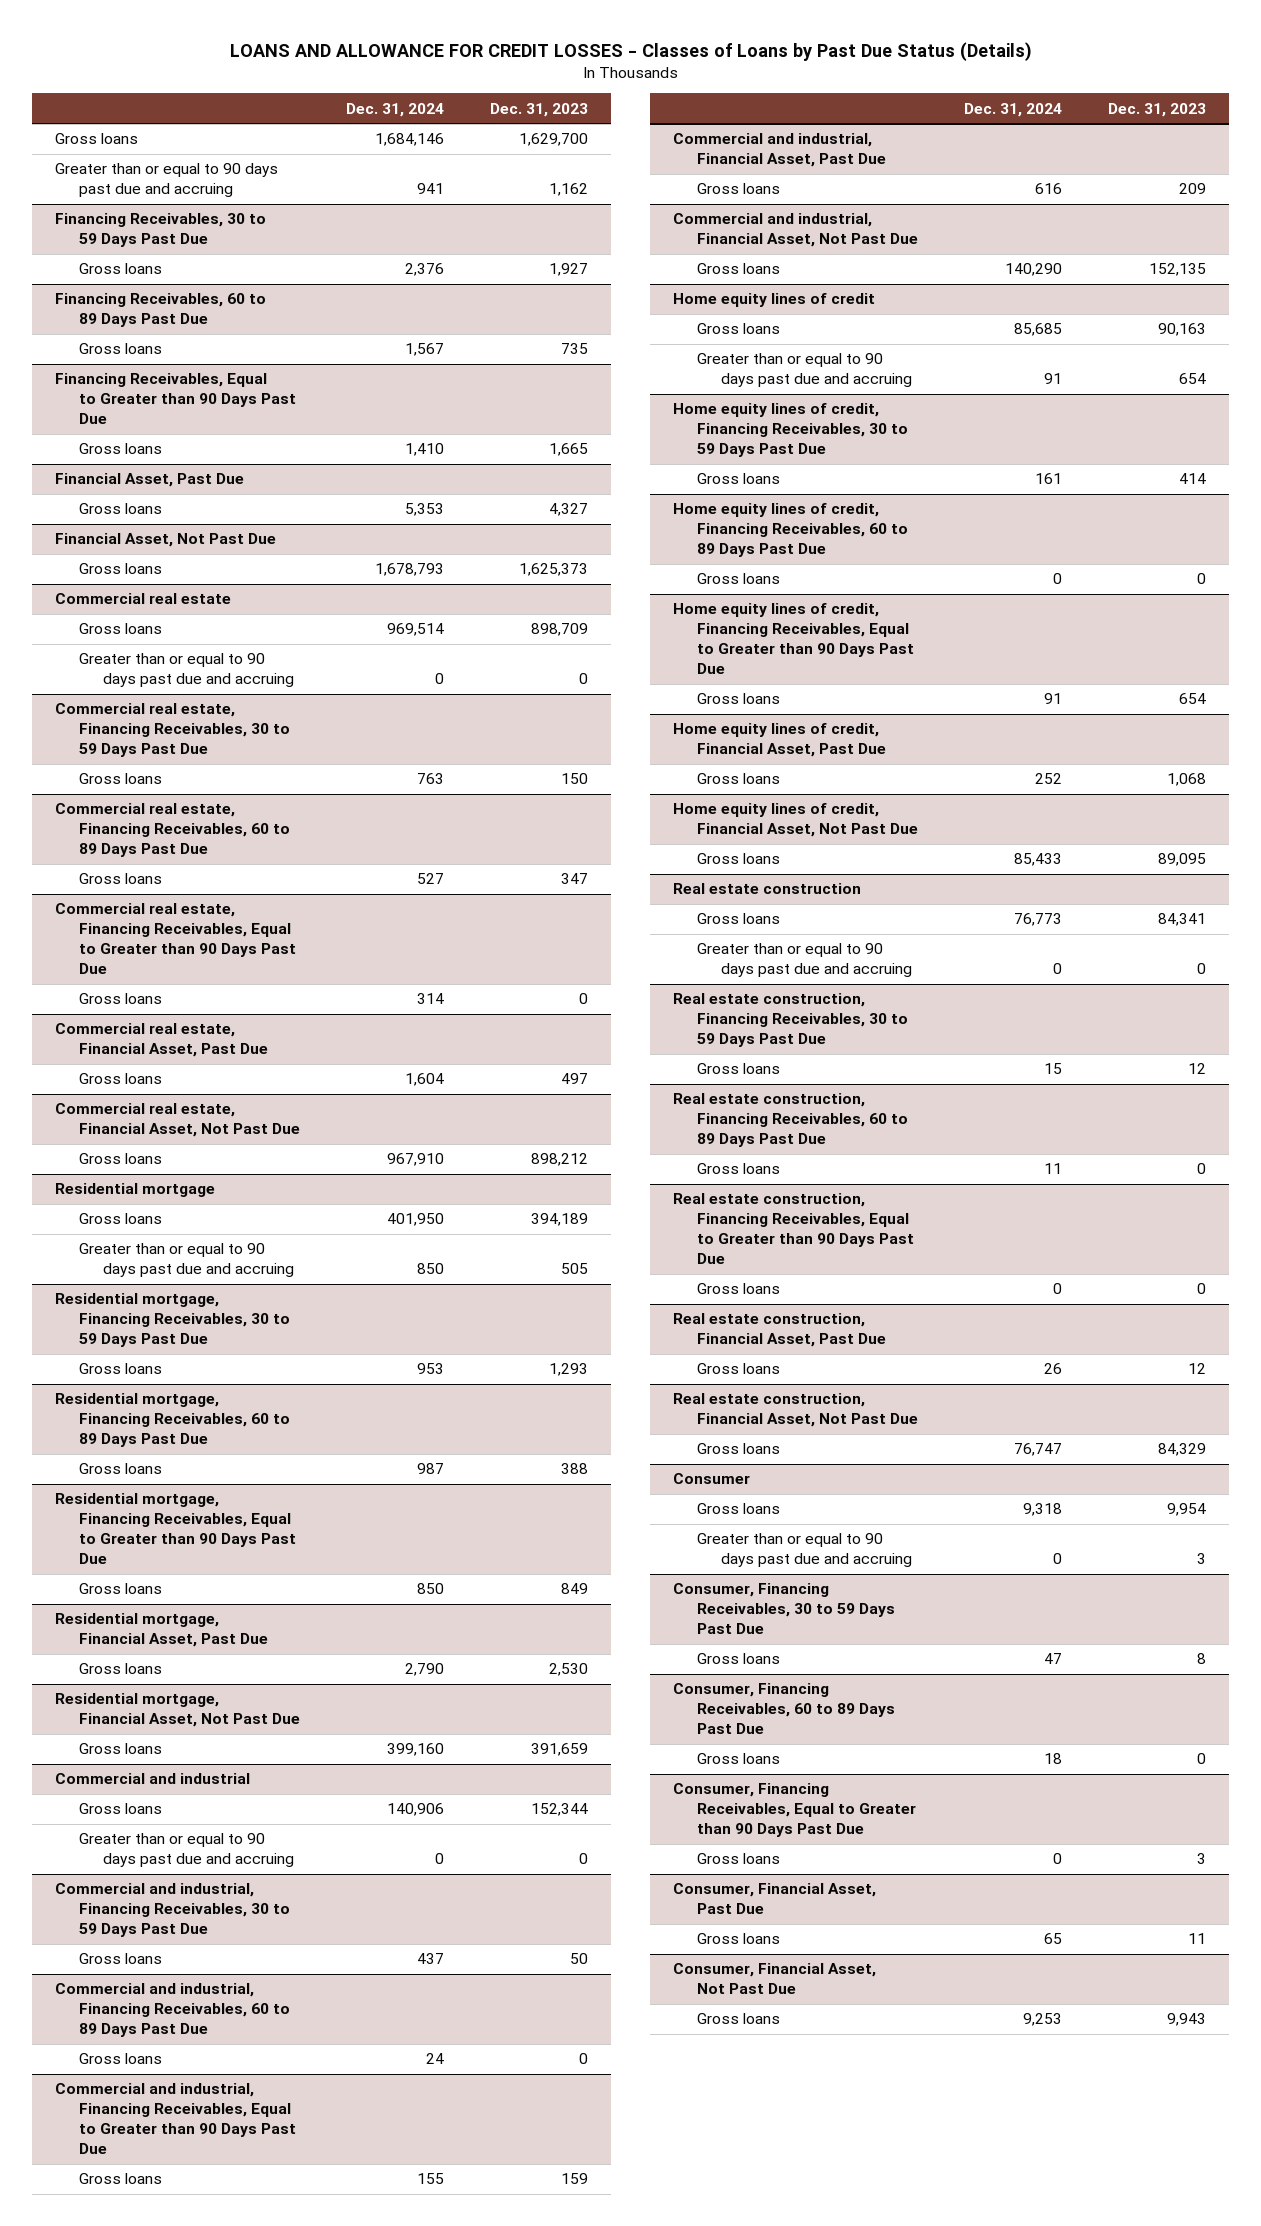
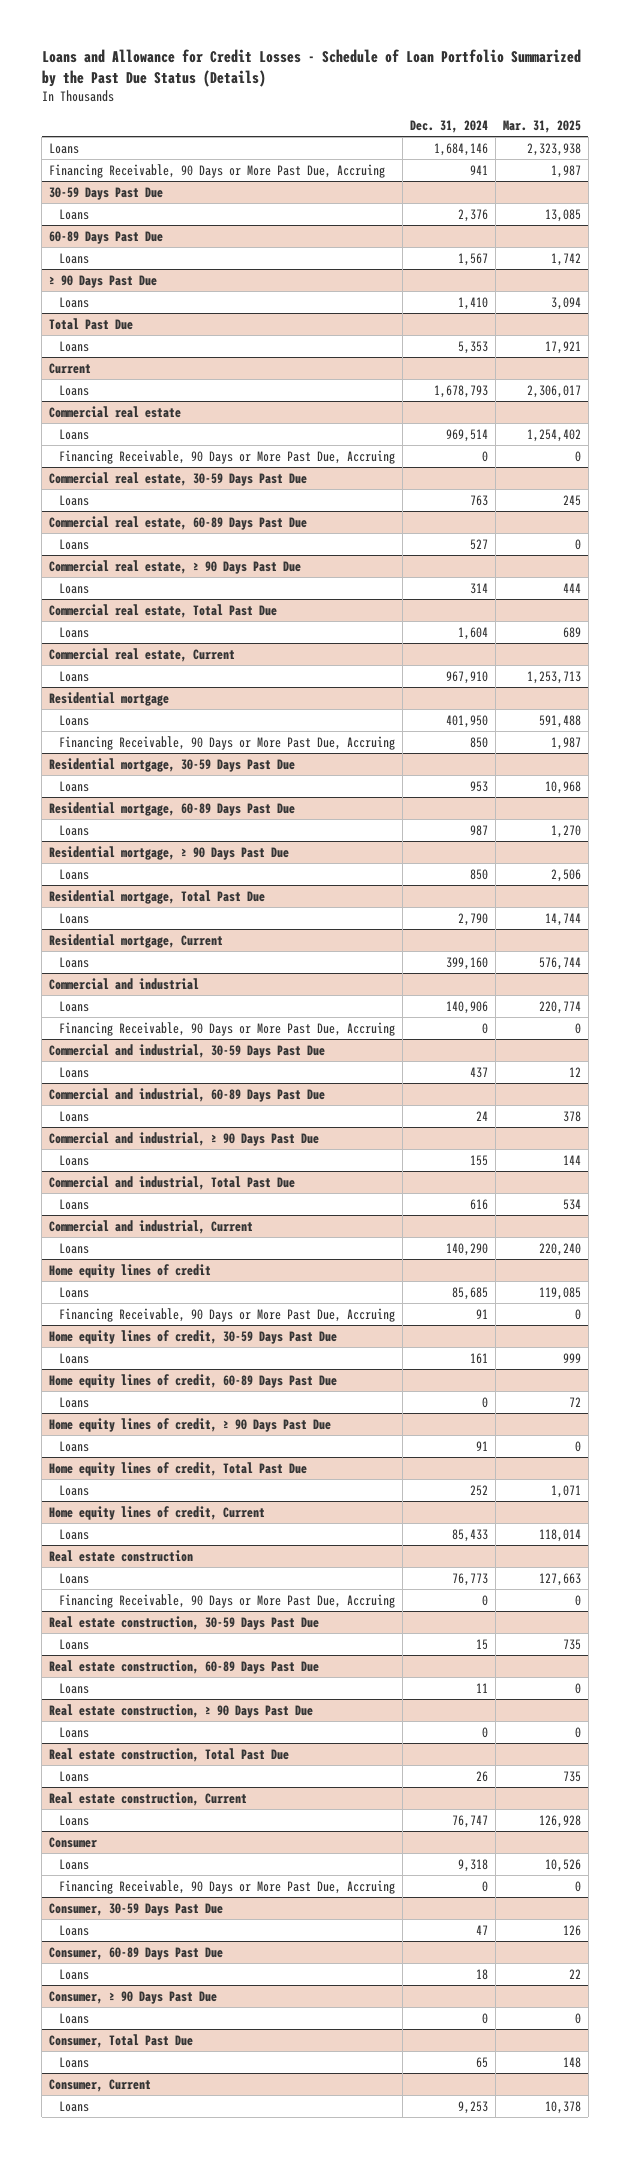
- LOANS AND ALLOWANCE FOR CREDIT LOSSES - Classes of Loans by Past Due Status (Details)
+ Loans and Allowance for Credit Losses - Schedule of Loan Portfolio Summarized by the Past Due Status (Details)
- | Dec. 31, 2024 | Dec. 31, 2023
+ | Dec. 31, 2024 | Mar. 31, 2025
- Gross loans | 1,684,146 | 1,629,700
- Greater than or equal to 90 days past due and accruing | 941 | 1,162
- Financing Receivables, 30 to 59 Days Past Due
- Gross loans | 2,376 | 1,927
- Financing Receivables, 60 to 89 Days Past Due
- Gross loans | 1,567 | 735
- Financing Receivables, Equal to Greater than 90 Days Past Due
- Gross loans | 1,410 | 1,665
- Financial Asset, Past Due
- Gross loans | 5,353 | 4,327
- Financial Asset, Not Past Due
- Gross loans | 1,678,793 | 1,625,373
+ Loans | 1,684,146 | 2,323,938
+ Financing Receivable, 90 Days or More Past Due, Accruing | 941 | 1,987
+ 30-59 Days Past Due
+ Loans | 2,376 | 13,085
+ 60-89 Days Past Due
+ Loans | 1,567 | 1,742
+ ≥ 90 Days Past Due
+ Loans | 1,410 | 3,094
+ Total Past Due
+ Loans | 5,353 | 17,921
+ Current
+ Loans | 1,678,793 | 2,306,017
@ Commercial real estate
- Gross loans | 969,514 | 898,709
- Greater than or equal to 90 days past due and accruing | 0 | 0
- Commercial real estate, Financing Receivables, 30 to 59 Days Past Due
- Gross loans | 763 | 150
- Commercial real estate, Financing Receivables, 60 to 89 Days Past Due
- Gross loans | 527 | 347
- Commercial real estate, Financing Receivables, Equal to Greater than 90 Days Past Due
- Gross loans | 314 | 0
- Commercial real estate, Financial Asset, Past Due
- Gross loans | 1,604 | 497
- Commercial real estate, Financial Asset, Not Past Due
- Gross loans | 967,910 | 898,212
@ Commercial real estate
+ Loans | 969,514 | 1,254,402
+ Financing Receivable, 90 Days or More Past Due, Accruing | 0 | 0
+ Commercial real estate, 30-59 Days Past Due
+ Loans | 763 | 245
+ Commercial real estate, 60-89 Days Past Due
+ Loans | 527 | 0
+ Commercial real estate, ≥ 90 Days Past Due
+ Loans | 314 | 444
+ Commercial real estate, Total Past Due
+ Loans | 1,604 | 689
+ Commercial real estate, Current
+ Loans | 967,910 | 1,253,713
@ Residential mortgage
- Gross loans | 401,950 | 394,189
- Greater than or equal to 90 days past due and accruing | 850 | 505
- Residential mortgage, Financing Receivables, 30 to 59 Days Past Due
- Gross loans | 953 | 1,293
- Residential mortgage, Financing Receivables, 60 to 89 Days Past Due
- Gross loans | 987 | 388
- Residential mortgage, Financing Receivables, Equal to Greater than 90 Days Past Due
- Gross loans | 850 | 849
- Residential mortgage, Financial Asset, Past Due
- Gross loans | 2,790 | 2,530
- Residential mortgage, Financial Asset, Not Past Due
- Gross loans | 399,160 | 391,659
@ Residential mortgage
+ Loans | 401,950 | 591,488
+ Financing Receivable, 90 Days or More Past Due, Accruing | 850 | 1,987
+ Residential mortgage, 30-59 Days Past Due
+ Loans | 953 | 10,968
+ Residential mortgage, 60-89 Days Past Due
+ Loans | 987 | 1,270
+ Residential mortgage, ≥ 90 Days Past Due
+ Loans | 850 | 2,506
+ Residential mortgage, Total Past Due
+ Loans | 2,790 | 14,744
+ Residential mortgage, Current
+ Loans | 399,160 | 576,744
@ Commercial and industrial
- Gross loans | 140,906 | 152,344
- Greater than or equal to 90 days past due and accruing | 0 | 0
- Commercial and industrial, Financing Receivables, 30 to 59 Days Past Due
- Gross loans | 437 | 50
- Commercial and industrial, Financing Receivables, 60 to 89 Days Past Due
- Gross loans | 24 | 0
- Commercial and industrial, Financing Receivables, Equal to Greater than 90 Days Past Due
- Gross loans | 155 | 159
- Commercial and industrial, Financial Asset, Past Due
- Gross loans | 616 | 209
- Commercial and industrial, Financial Asset, Not Past Due
- Gross loans | 140,290 | 152,135
@ Commercial and industrial
+ Loans | 140,906 | 220,774
+ Financing Receivable, 90 Days or More Past Due, Accruing | 0 | 0
+ Commercial and industrial, 30-59 Days Past Due
+ Loans | 437 | 12
+ Commercial and industrial, 60-89 Days Past Due
+ Loans | 24 | 378
+ Commercial and industrial, ≥ 90 Days Past Due
+ Loans | 155 | 144
+ Commercial and industrial, Total Past Due
+ Loans | 616 | 534
+ Commercial and industrial, Current
+ Loans | 140,290 | 220,240
@ Home equity lines of credit
- Gross loans | 85,685 | 90,163
- Greater than or equal to 90 days past due and accruing | 91 | 654
- Home equity lines of credit, Financing Receivables, 30 to 59 Days Past Due
- Gross loans | 161 | 414
- Home equity lines of credit, Financing Receivables, 60 to 89 Days Past Due
- Gross loans | 0 | 0
- Home equity lines of credit, Financing Receivables, Equal to Greater than 90 Days Past Due
- Gross loans | 91 | 654
- Home equity lines of credit, Financial Asset, Past Due
- Gross loans | 252 | 1,068
- Home equity lines of credit, Financial Asset, Not Past Due
- Gross loans | 85,433 | 89,095
@ Home equity lines of credit
+ Loans | 85,685 | 119,085
+ Financing Receivable, 90 Days or More Past Due, Accruing | 91 | 0
+ Home equity lines of credit, 30-59 Days Past Due
+ Loans | 161 | 999
+ Home equity lines of credit, 60-89 Days Past Due
+ Loans | 0 | 72
+ Home equity lines of credit, ≥ 90 Days Past Due
+ Loans | 91 | 0
+ Home equity lines of credit, Total Past Due
+ Loans | 252 | 1,071
+ Home equity lines of credit, Current
+ Loans | 85,433 | 118,014
@ Real estate construction
- Gross loans | 76,773 | 84,341
- Greater than or equal to 90 days past due and accruing | 0 | 0
- Real estate construction, Financing Receivables, 30 to 59 Days Past Due
- Gross loans | 15 | 12
- Real estate construction, Financing Receivables, 60 to 89 Days Past Due
- Gross loans | 11 | 0
- Real estate construction, Financing Receivables, Equal to Greater than 90 Days Past Due
- Gross loans | 0 | 0
- Real estate construction, Financial Asset, Past Due
- Gross loans | 26 | 12
- Real estate construction, Financial Asset, Not Past Due
- Gross loans | 76,747 | 84,329
@ Real estate construction
+ Loans | 76,773 | 127,663
+ Financing Receivable, 90 Days or More Past Due, Accruing | 0 | 0
+ Real estate construction, 30-59 Days Past Due
+ Loans | 15 | 735
+ Real estate construction, 60-89 Days Past Due
+ Loans | 11 | 0
+ Real estate construction, ≥ 90 Days Past Due
+ Loans | 0 | 0
+ Real estate construction, Total Past Due
+ Loans | 26 | 735
+ Real estate construction, Current
+ Loans | 76,747 | 126,928
@ Consumer
- Gross loans | 9,318 | 9,954
- Greater than or equal to 90 days past due and accruing | 0 | 3
- Consumer, Financing Receivables, 30 to 59 Days Past Due
- Gross loans | 47 | 8
- Consumer, Financing Receivables, 60 to 89 Days Past Due
- Gross loans | 18 | 0
- Consumer, Financing Receivables, Equal to Greater than 90 Days Past Due
- Gross loans | 0 | 3
- Consumer, Financial Asset, Past Due
- Gross loans | 65 | 11
- Consumer, Financial Asset, Not Past Due
- Gross loans | 9,253 | 9,943
@ Consumer
+ Loans | 9,318 | 10,526
+ Financing Receivable, 90 Days or More Past Due, Accruing | 0 | 0
+ Consumer, 30-59 Days Past Due
+ Loans | 47 | 126
+ Consumer, 60-89 Days Past Due
+ Loans | 18 | 22
+ Consumer, ≥ 90 Days Past Due
+ Loans | 0 | 0
+ Consumer, Total Past Due
+ Loans | 65 | 148
+ Consumer, Current
+ Loans | 9,253 | 10,378

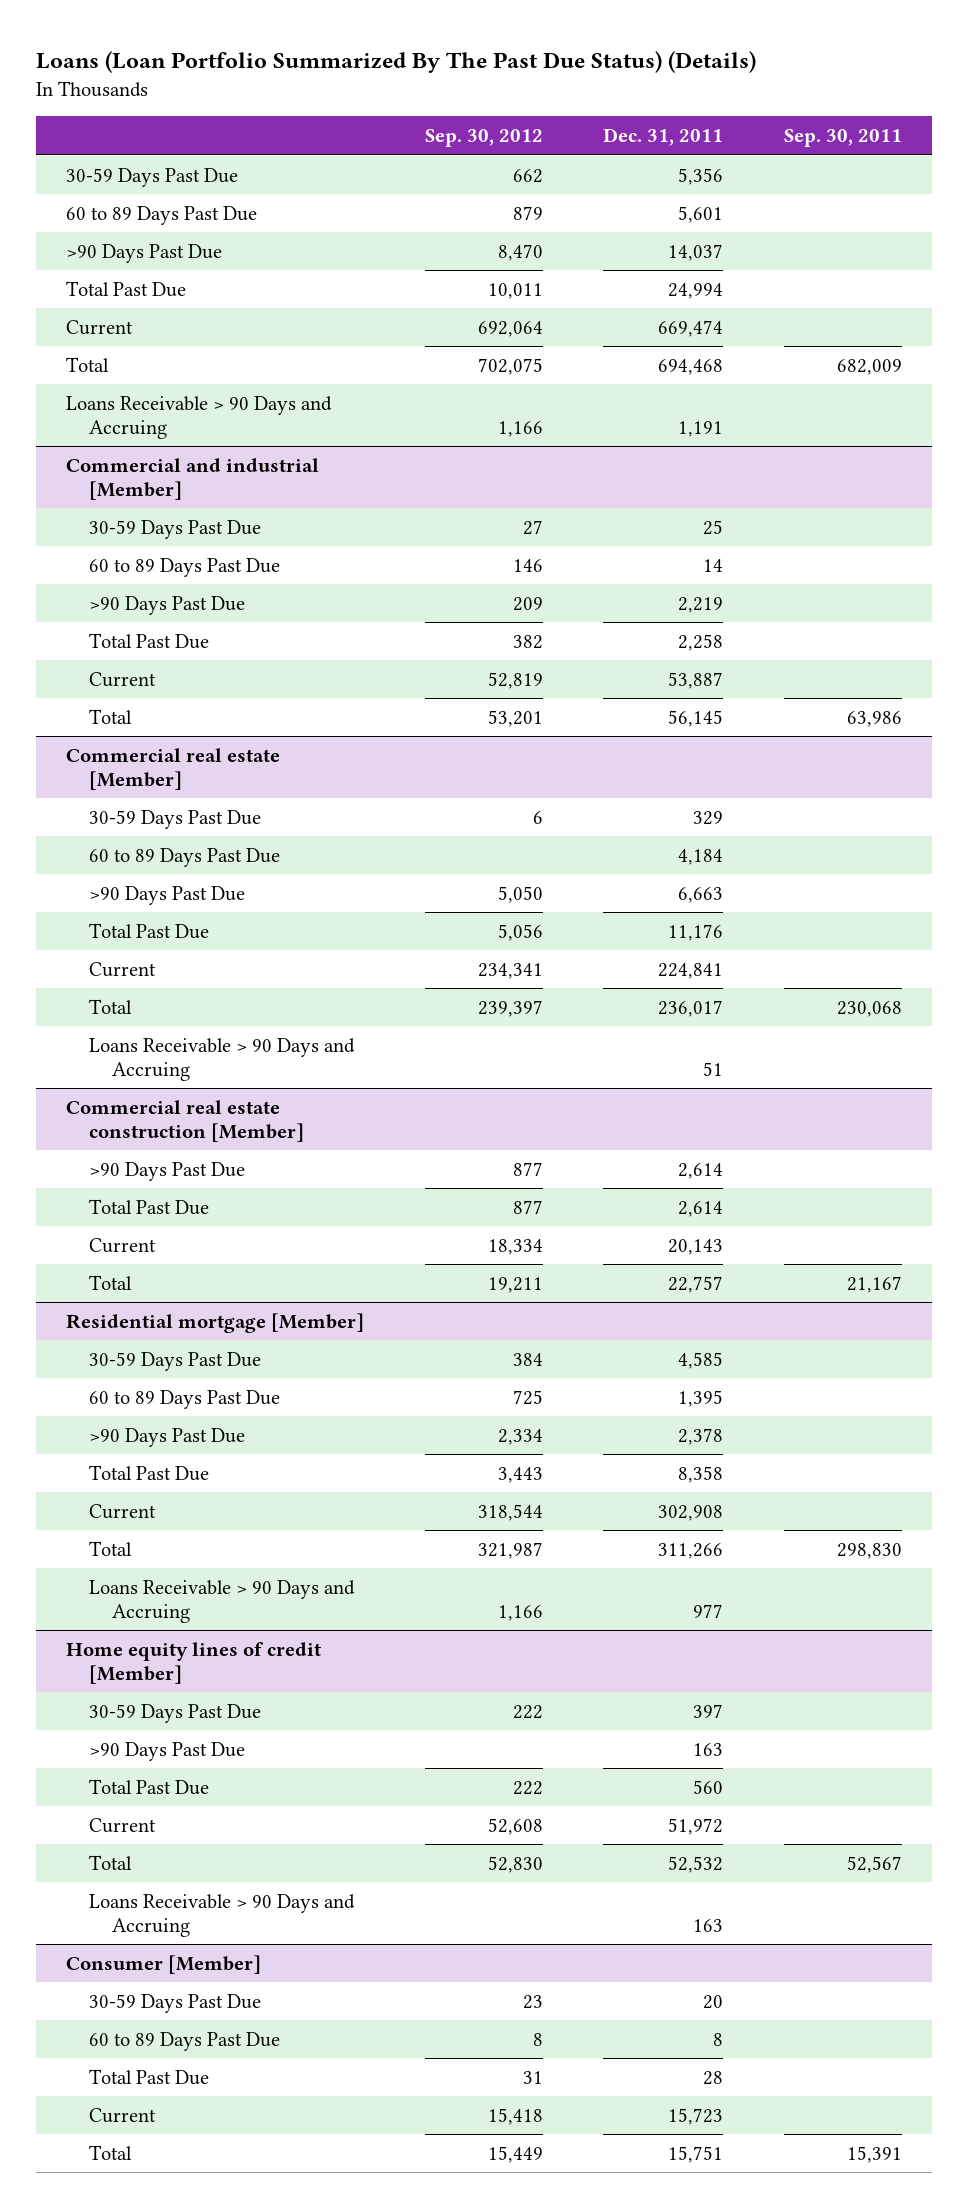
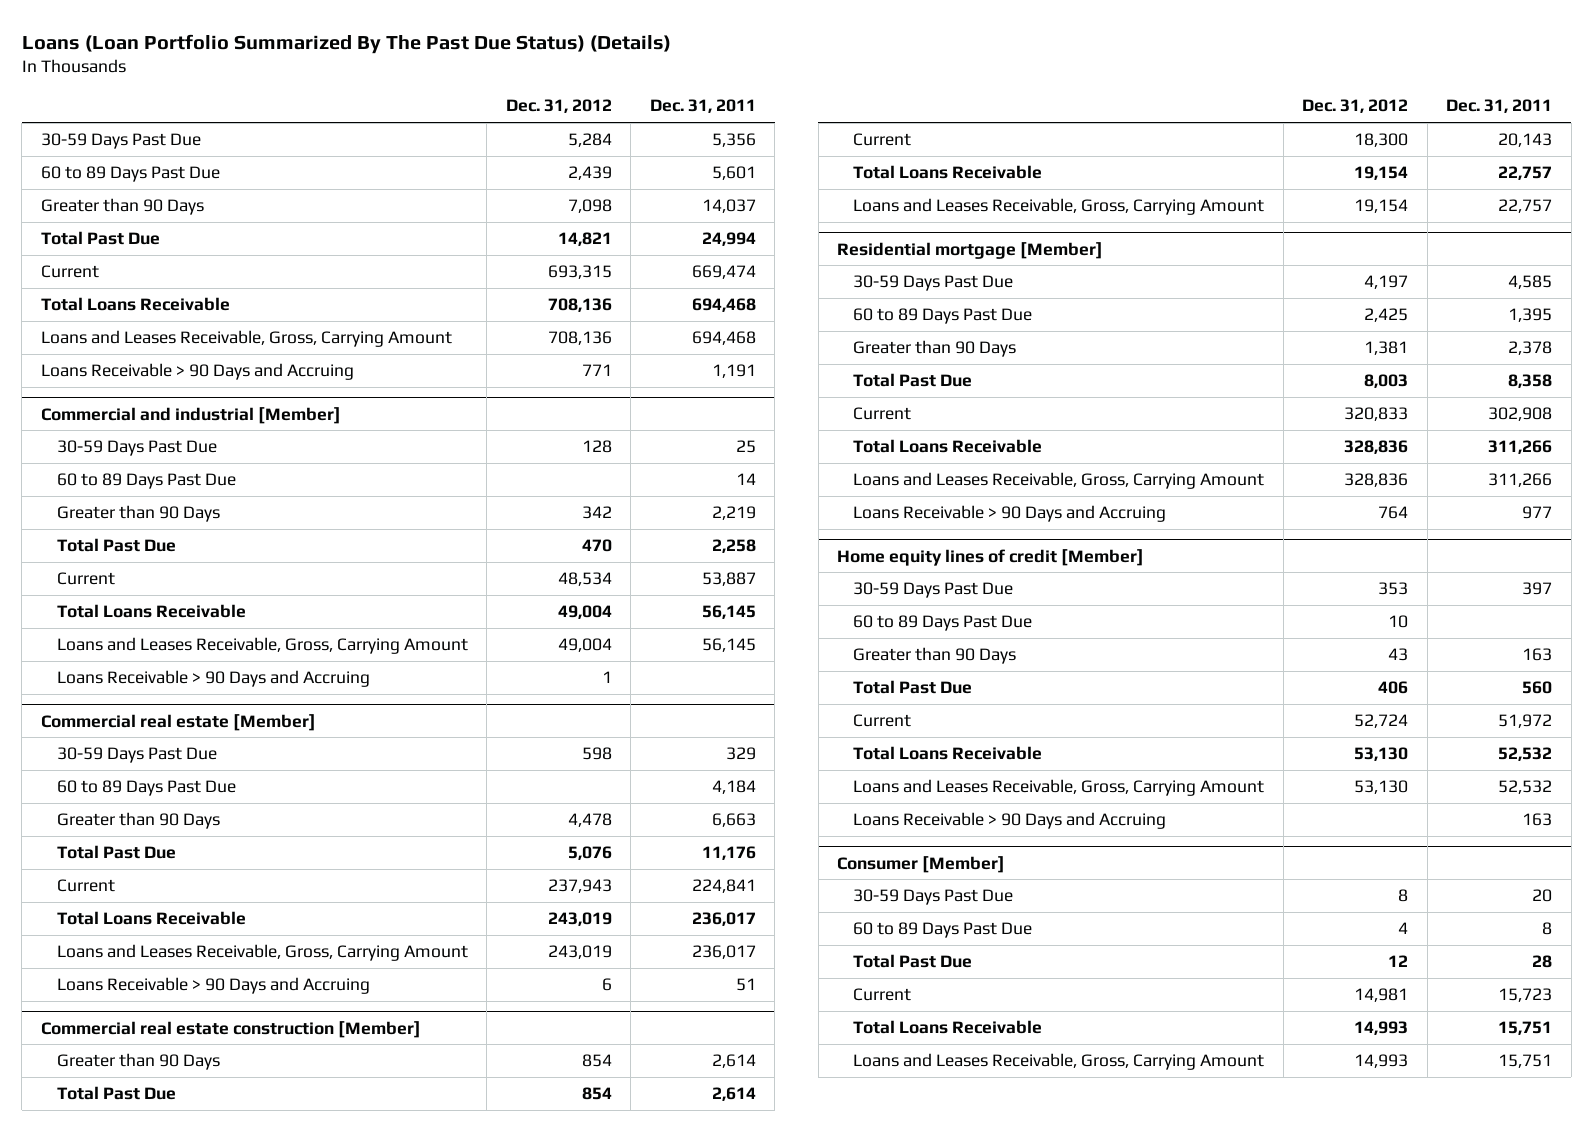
- | Sep. 30, 2012 | Dec. 31, 2011 | Sep. 30, 2011
+ | Dec. 31, 2012 | Dec. 31, 2011
- >90 Days Past Due | 8,470 | 14,037 |
+ Greater than 90 Days | 7,098 | 14,037
- Total | 702,075 | 694,468 | 682,009
+ Total Loans Receivable | 708,136 | 694,468
+ Loans and Leases Receivable, Gross, Carrying Amount | 708,136 | 694,468
@ Commercial and industrial [Member]
- >90 Days Past Due | 209 | 2,219 |
+ Greater than 90 Days | 342 | 2,219
- Total | 53,201 | 56,145 | 63,986
+ Total Loans Receivable | 49,004 | 56,145
+ Loans and Leases Receivable, Gross, Carrying Amount | 49,004 | 56,145
+ Loans Receivable > 90 Days and Accruing | 1 |
@ Commercial real estate [Member]
- >90 Days Past Due | 5,050 | 6,663 |
+ Greater than 90 Days | 4,478 | 6,663
- Total | 239,397 | 236,017 | 230,068
+ Total Loans Receivable | 243,019 | 236,017
+ Loans and Leases Receivable, Gross, Carrying Amount | 243,019 | 236,017
@ Commercial real estate construction [Member]
- >90 Days Past Due | 877 | 2,614 |
+ Greater than 90 Days | 854 | 2,614
- Total | 19,211 | 22,757 | 21,167
+ Total Loans Receivable | 19,154 | 22,757
+ Loans and Leases Receivable, Gross, Carrying Amount | 19,154 | 22,757
@ Residential mortgage [Member]
- >90 Days Past Due | 2,334 | 2,378 |
+ Greater than 90 Days | 1,381 | 2,378
- Total | 321,987 | 311,266 | 298,830
+ Total Loans Receivable | 328,836 | 311,266
+ Loans and Leases Receivable, Gross, Carrying Amount | 328,836 | 311,266
@ Home equity lines of credit [Member]
- >90 Days Past Due | | 163 |
+ 60 to 89 Days Past Due | 10 |
+ Greater than 90 Days | 43 | 163
- Total | 52,830 | 52,532 | 52,567
+ Total Loans Receivable | 53,130 | 52,532
+ Loans and Leases Receivable, Gross, Carrying Amount | 53,130 | 52,532
@ Consumer [Member]
- Total | 15,449 | 15,751 | 15,391
+ Total Loans Receivable | 14,993 | 15,751
+ Loans and Leases Receivable, Gross, Carrying Amount | 14,993 | 15,751

